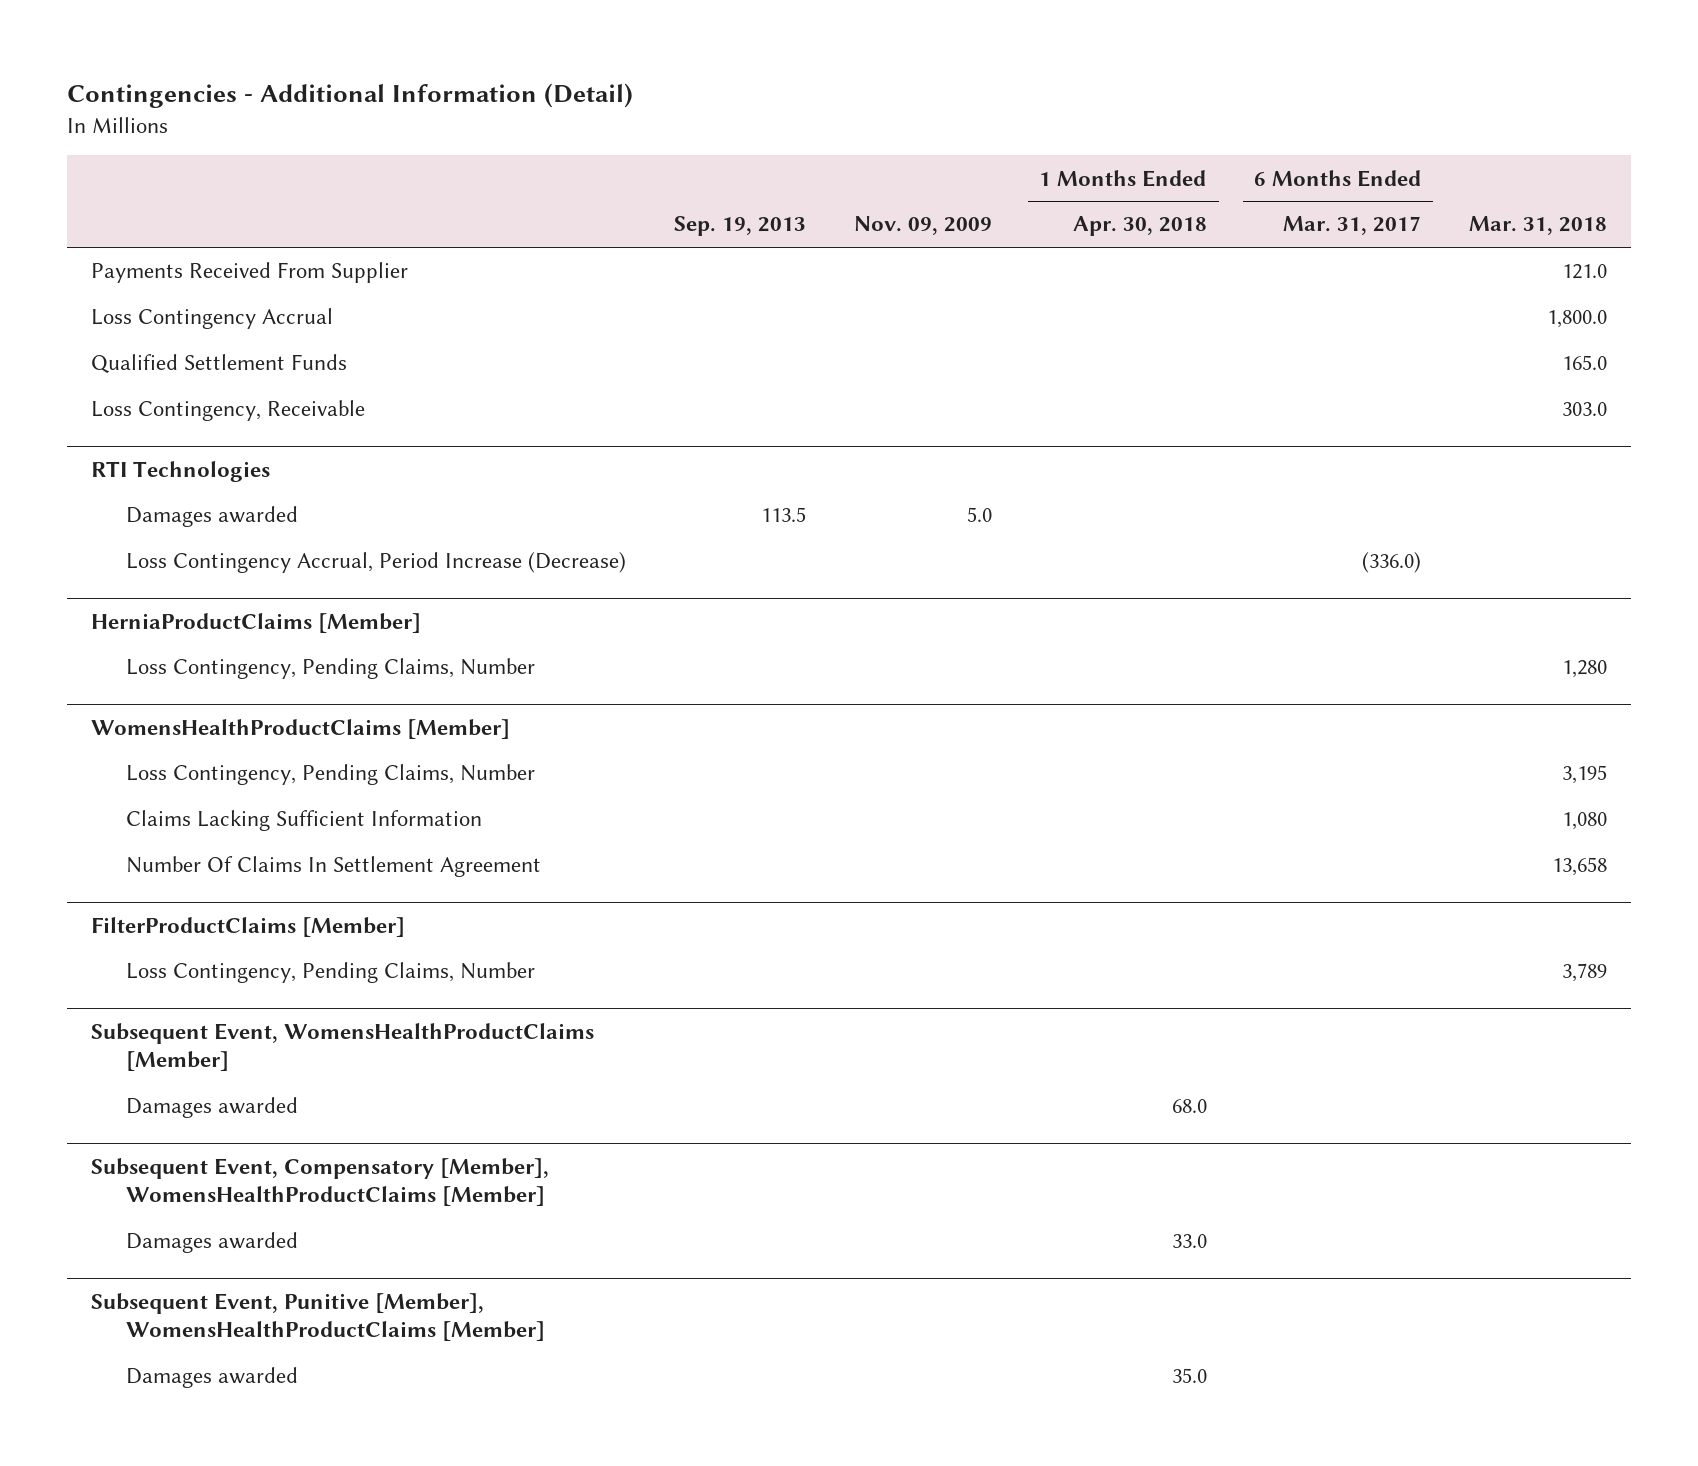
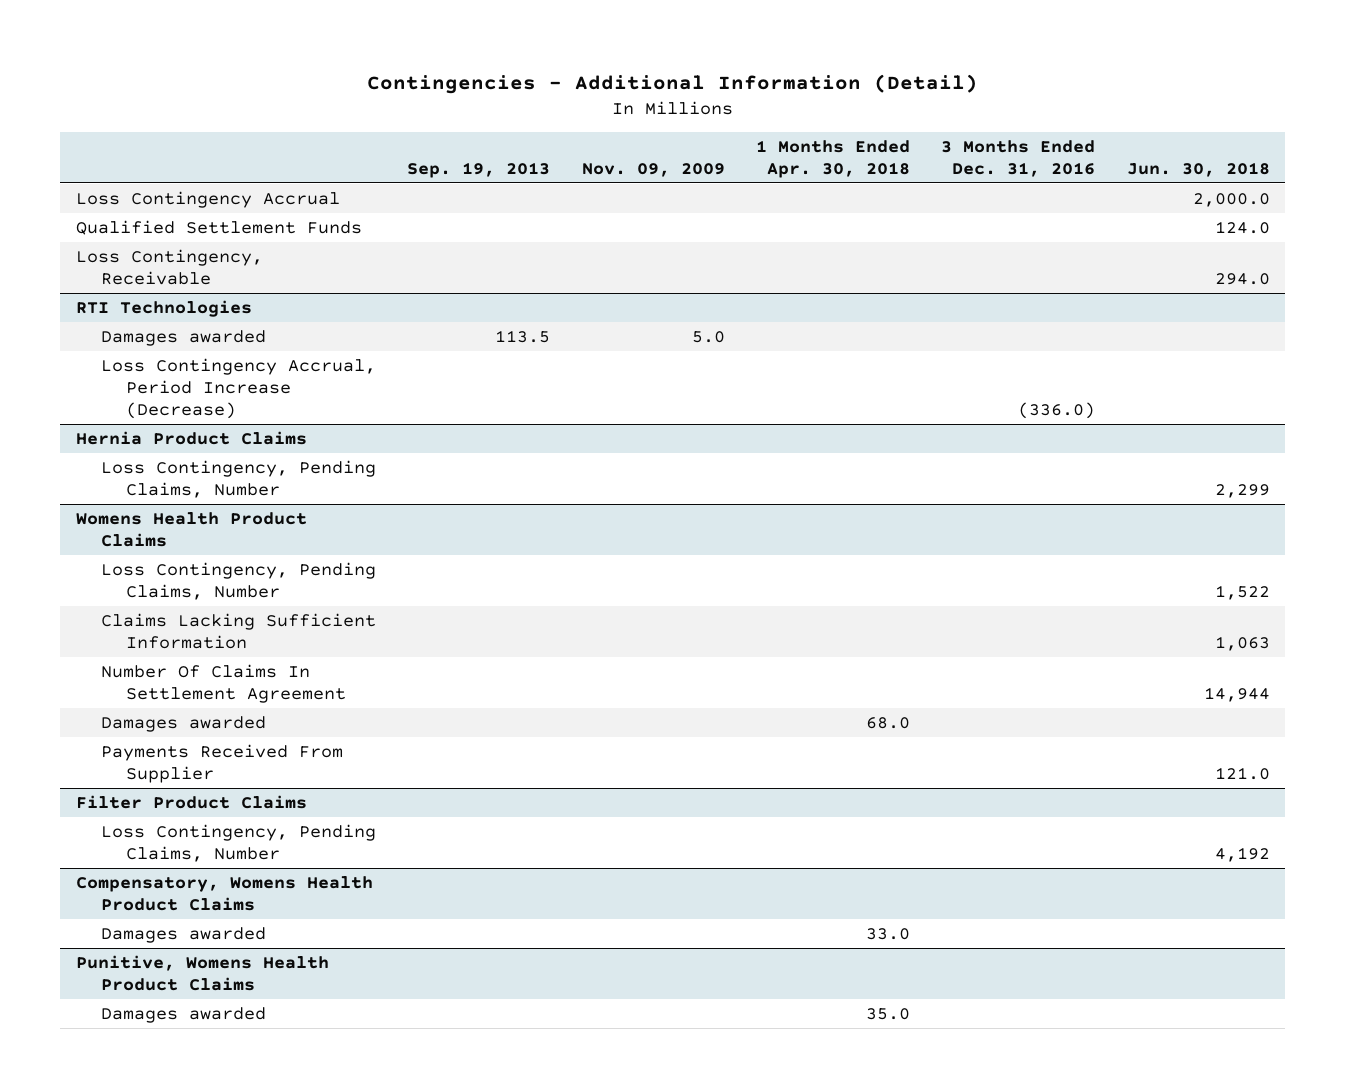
- | Sep. 19, 2013 | Nov. 09, 2009 | 1 Months Ended Apr. 30, 2018 | 6 Months Ended Mar. 31, 2017 | Mar. 31, 2018
+ | Sep. 19, 2013 | Nov. 09, 2009 | 1 Months Ended Apr. 30, 2018 | 3 Months Ended Dec. 31, 2016 | Jun. 30, 2018
- Payments Received From Supplier | | | | | 121.0
- HerniaProductClaims [Member]
+ Hernia Product Claims
- WomensHealthProductClaims [Member]
+ Womens Health Product Claims
- FilterProductClaims [Member]
+ Damages awarded | | | 68.0 | |
+ Payments Received From Supplier | | | | | 121.0
+ Filter Product Claims
- Subsequent Event, WomensHealthProductClaims [Member]
- Damages awarded | | | 68.0 | |
- Subsequent Event, Compensatory [Member], WomensHealthProductClaims [Member]
+ Compensatory, Womens Health Product Claims
- Subsequent Event, Punitive [Member], WomensHealthProductClaims [Member]
+ Punitive, Womens Health Product Claims

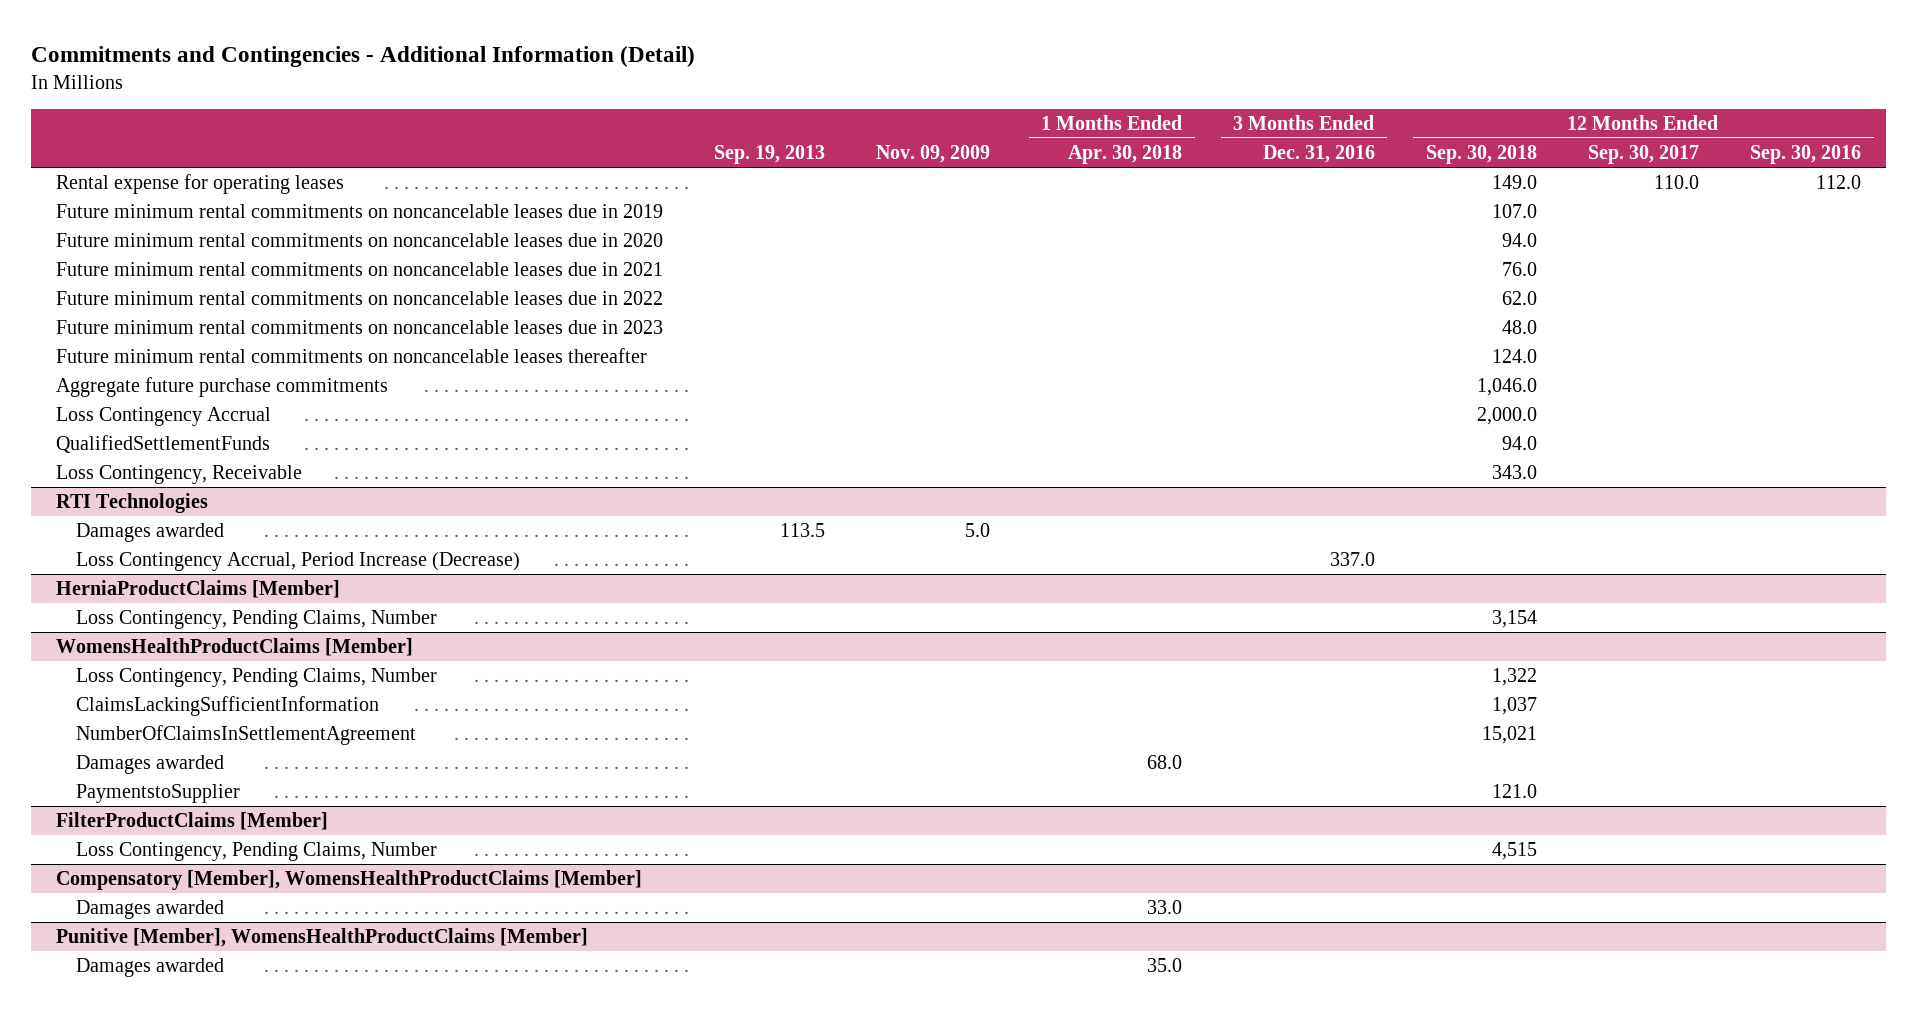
- Contingencies - Additional Information (Detail)
+ Commitments and Contingencies - Additional Information (Detail)
- | Sep. 19, 2013 | Nov. 09, 2009 | 1 Months Ended Apr. 30, 2018 | 3 Months Ended Dec. 31, 2016 | Jun. 30, 2018
+ | Sep. 19, 2013 | Nov. 09, 2009 | 1 Months Ended Apr. 30, 2018 | 3 Months Ended Dec. 31, 2016 | 12 Months Ended Sep. 30, 2018 | 12 Months Ended Sep. 30, 2017 | 12 Months Ended Sep. 30, 2016
+ Rental expense for operating leases | | | | | 149.0 | 110.0 | 112.0
+ Future minimum rental commitments on noncancelable leases due in 2019 | | | | | 107.0 | |
+ Future minimum rental commitments on noncancelable leases due in 2020 | | | | | 94.0 | |
+ Future minimum rental commitments on noncancelable leases due in 2021 | | | | | 76.0 | |
+ Future minimum rental commitments on noncancelable leases due in 2022 | | | | | 62.0 | |
+ Future minimum rental commitments on noncancelable leases due in 2023 | | | | | 48.0 | |
+ Future minimum rental commitments on noncancelable leases thereafter | | | | | 124.0 | |
+ Aggregate future purchase commitments | | | | | 1,046.0 | |
- Qualified Settlement Funds | | | | | 124.0
+ QualifiedSettlementFunds | | | | | 94.0 | |
@ RTI Technologies
- Loss Contingency Accrual, Period Increase (Decrease) | | | | (336.0) |
- Hernia Product Claims
@ RTI Technologies
+ Loss Contingency Accrual, Period Increase (Decrease) | | | | 337.0 | | |
+ HerniaProductClaims [Member]
- Womens Health Product Claims
+ WomensHealthProductClaims [Member]
- Claims Lacking Sufficient Information | | | | | 1,063
- Number Of Claims In Settlement Agreement | | | | | 14,944
+ ClaimsLackingSufficientInformation | | | | | 1,037 | |
+ NumberOfClaimsInSettlementAgreement | | | | | 15,021 | |
- Payments Received From Supplier | | | | | 121.0
- Filter Product Claims
+ PaymentstoSupplier | | | | | 121.0 | |
+ FilterProductClaims [Member]
- Compensatory, Womens Health Product Claims
+ Compensatory [Member], WomensHealthProductClaims [Member]
- Punitive, Womens Health Product Claims
+ Punitive [Member], WomensHealthProductClaims [Member]

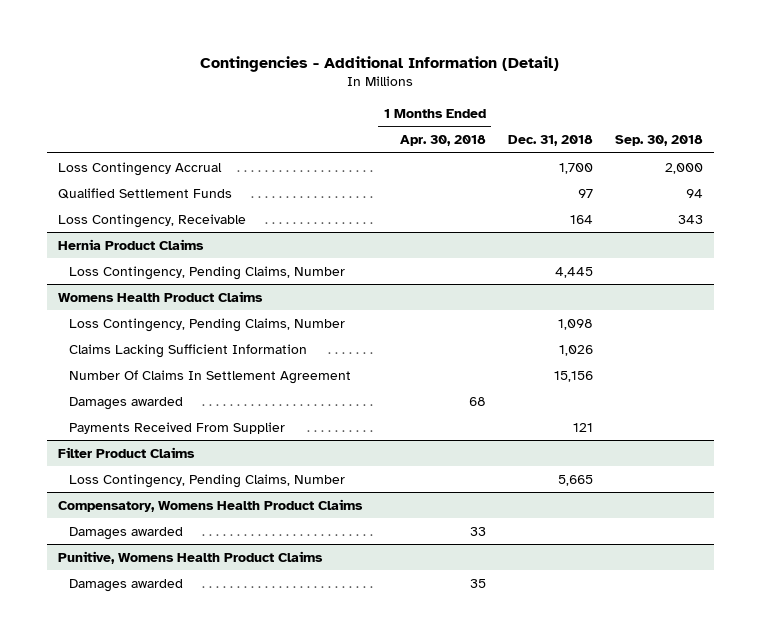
- Commitments and Contingencies - Additional Information (Detail)
+ Contingencies - Additional Information (Detail)
- | Sep. 19, 2013 | Nov. 09, 2009 | 1 Months Ended Apr. 30, 2018 | 3 Months Ended Dec. 31, 2016 | 12 Months Ended Sep. 30, 2018 | 12 Months Ended Sep. 30, 2017 | 12 Months Ended Sep. 30, 2016
+ | 1 Months Ended Apr. 30, 2018 | Dec. 31, 2018 | Sep. 30, 2018
- Rental expense for operating leases | | | | | 149.0 | 110.0 | 112.0
- Future minimum rental commitments on noncancelable leases due in 2019 | | | | | 107.0 | |
- Future minimum rental commitments on noncancelable leases due in 2020 | | | | | 94.0 | |
- Future minimum rental commitments on noncancelable leases due in 2021 | | | | | 76.0 | |
- Future minimum rental commitments on noncancelable leases due in 2022 | | | | | 62.0 | |
- Future minimum rental commitments on noncancelable leases due in 2023 | | | | | 48.0 | |
- Future minimum rental commitments on noncancelable leases thereafter | | | | | 124.0 | |
- Aggregate future purchase commitments | | | | | 1,046.0 | |
- QualifiedSettlementFunds | | | | | 94.0 | |
+ Qualified Settlement Funds | | 97 | 94
- RTI Technologies
- Damages awarded | 113.5 | 5.0 | | | | |
- Loss Contingency Accrual, Period Increase (Decrease) | | | | 337.0 | | |
- HerniaProductClaims [Member]
+ Hernia Product Claims
- WomensHealthProductClaims [Member]
+ Womens Health Product Claims
- ClaimsLackingSufficientInformation | | | | | 1,037 | |
- NumberOfClaimsInSettlementAgreement | | | | | 15,021 | |
- Damages awarded | | | 68.0 | | | |
- PaymentstoSupplier | | | | | 121.0 | |
- FilterProductClaims [Member]
+ Claims Lacking Sufficient Information | | 1,026 |
+ Number Of Claims In Settlement Agreement | | 15,156 |
+ Damages awarded | 68 | |
+ Payments Received From Supplier | | 121 |
+ Filter Product Claims
- Compensatory [Member], WomensHealthProductClaims [Member]
- Damages awarded | | | 33.0 | | | |
- Punitive [Member], WomensHealthProductClaims [Member]
- Damages awarded | | | 35.0 | | | |
+ Compensatory, Womens Health Product Claims
+ Damages awarded | 33 | |
+ Punitive, Womens Health Product Claims
+ Damages awarded | 35 | |

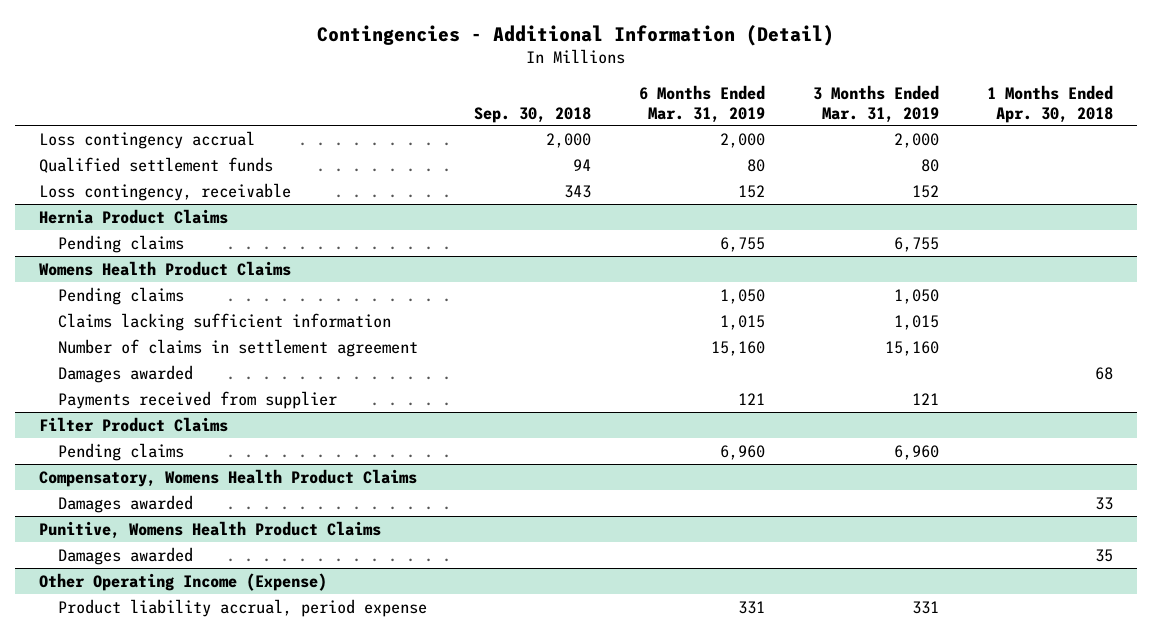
- | 1 Months Ended Apr. 30, 2018 | Dec. 31, 2018 | Sep. 30, 2018
+ | Sep. 30, 2018 | 6 Months Ended Mar. 31, 2019 | 3 Months Ended Mar. 31, 2019 | 1 Months Ended Apr. 30, 2018
- Loss Contingency Accrual | | 1,700 | 2,000
- Qualified Settlement Funds | | 97 | 94
- Loss Contingency, Receivable | | 164 | 343
+ Loss contingency accrual | 2,000 | 2,000 | 2,000 |
+ Qualified settlement funds | 94 | 80 | 80 |
+ Loss contingency, receivable | 343 | 152 | 152 |
@ Hernia Product Claims
- Loss Contingency, Pending Claims, Number | | 4,445 |
+ Pending claims | | 6,755 | 6,755 |
@ Womens Health Product Claims
- Loss Contingency, Pending Claims, Number | | 1,098 |
- Claims Lacking Sufficient Information | | 1,026 |
- Number Of Claims In Settlement Agreement | | 15,156 |
+ Pending claims | | 1,050 | 1,050 |
+ Claims lacking sufficient information | | 1,015 | 1,015 |
+ Number of claims in settlement agreement | | 15,160 | 15,160 |
- Payments Received From Supplier | | 121 |
+ Payments received from supplier | | 121 | 121 |
@ Filter Product Claims
- Loss Contingency, Pending Claims, Number | | 5,665 |
+ Pending claims | | 6,960 | 6,960 |
+ Other Operating Income (Expense)
+ Product liability accrual, period expense | | 331 | 331 |

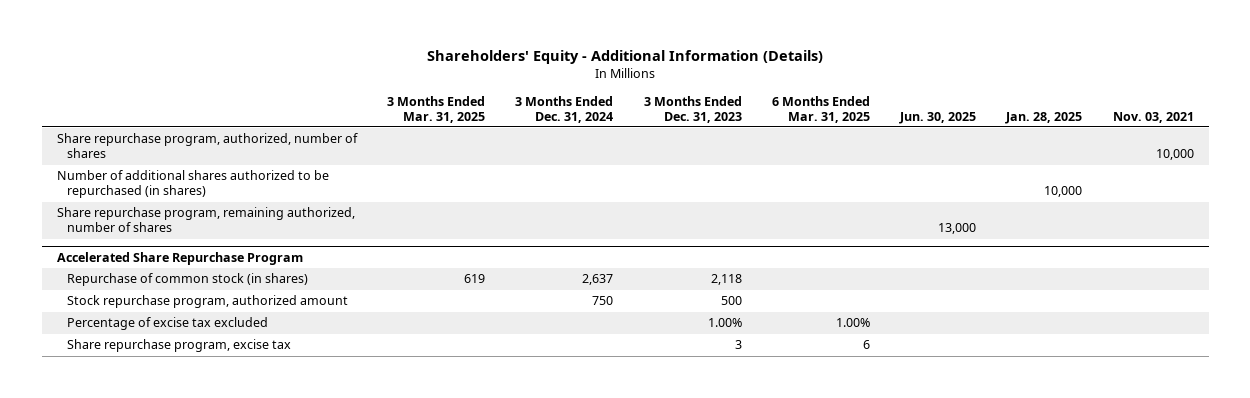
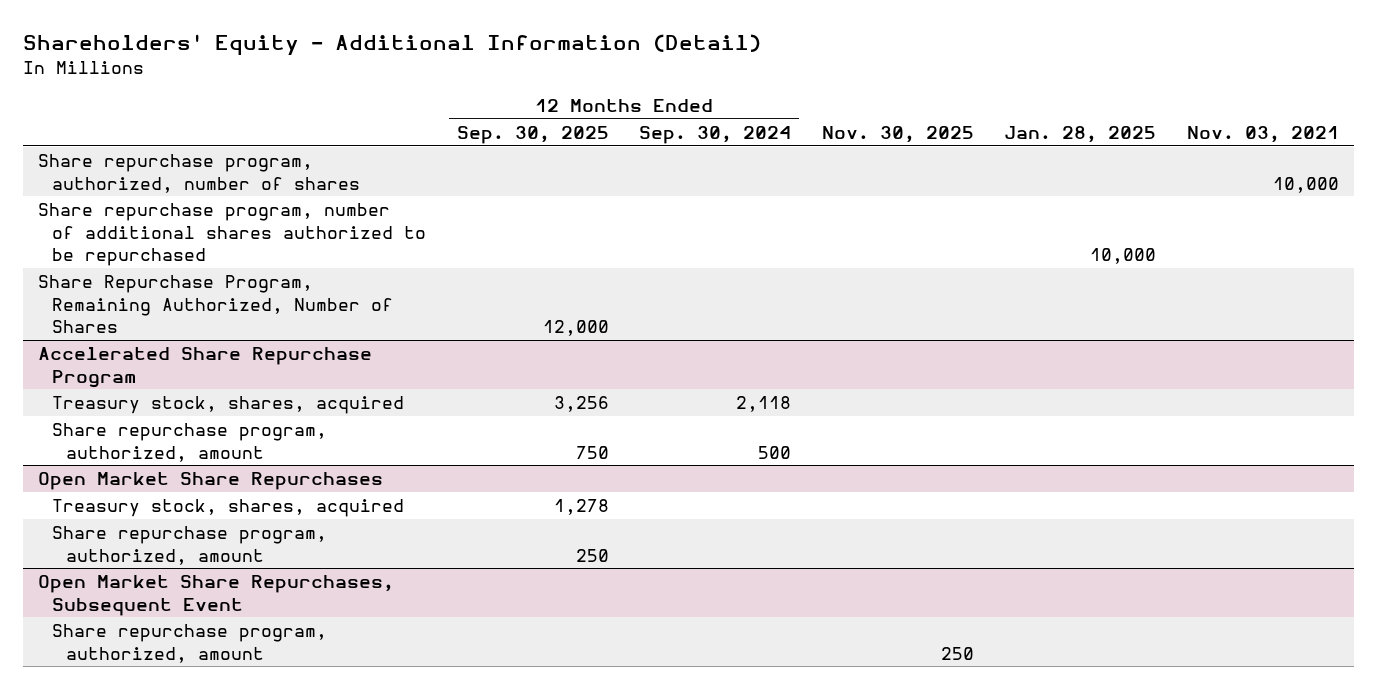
- Shareholders' Equity - Additional Information (Details)
+ Shareholders' Equity - Additional Information (Detail)
- | 3 Months Ended Mar. 31, 2025 | 3 Months Ended Dec. 31, 2024 | 3 Months Ended Dec. 31, 2023 | 6 Months Ended Mar. 31, 2025 | Jun. 30, 2025 | Jan. 28, 2025 | Nov. 03, 2021
+ | 12 Months Ended Sep. 30, 2025 | 12 Months Ended Sep. 30, 2024 | Nov. 30, 2025 | Jan. 28, 2025 | Nov. 03, 2021
- Number of additional shares authorized to be repurchased (in shares) | | | | | | 10,000 |
- Share repurchase program, remaining authorized, number of shares | | | | | 13,000 | |
+ Share repurchase program, number of additional shares authorized to be repurchased | | | | 10,000 |
+ Share Repurchase Program, Remaining Authorized, Number of Shares | 12,000 | | | |
@ Accelerated Share Repurchase Program
- Repurchase of common stock (in shares) | 619 | 2,637 | 2,118 | | | |
- Stock repurchase program, authorized amount | | 750 | 500 | | | |
- Percentage of excise tax excluded | | | 1.00% | 1.00% | | |
- Share repurchase program, excise tax | | | 3 | 6 | | |
+ Treasury stock, shares, acquired | 3,256 | 2,118 | | |
+ Share repurchase program, authorized, amount | 750 | 500 | | |
+ Open Market Share Repurchases
+ Treasury stock, shares, acquired | 1,278 | | | |
+ Share repurchase program, authorized, amount | 250 | | | |
+ Open Market Share Repurchases, Subsequent Event
+ Share repurchase program, authorized, amount | | | 250 | |

